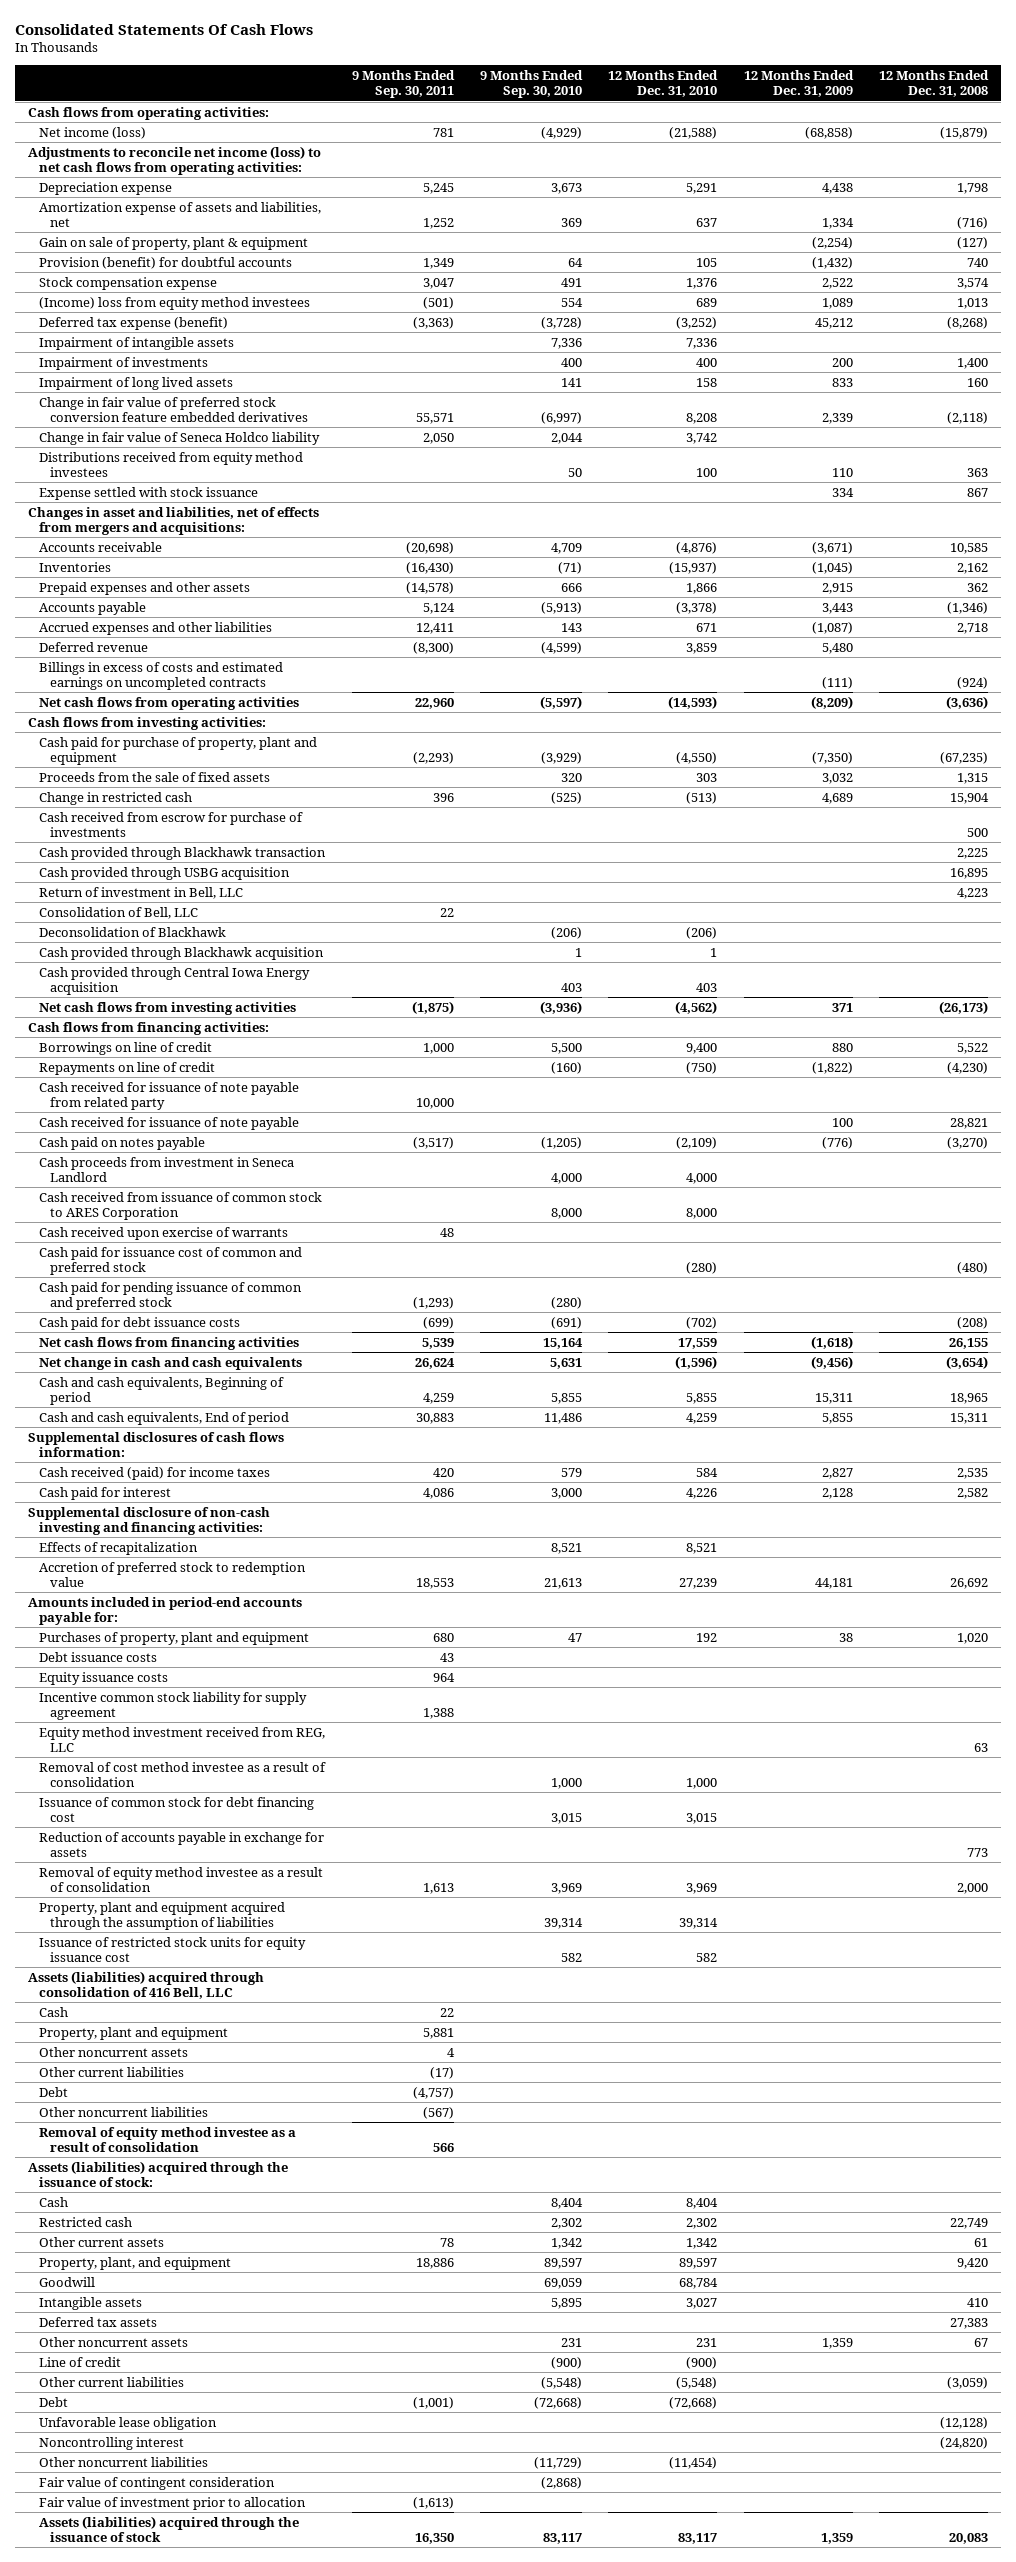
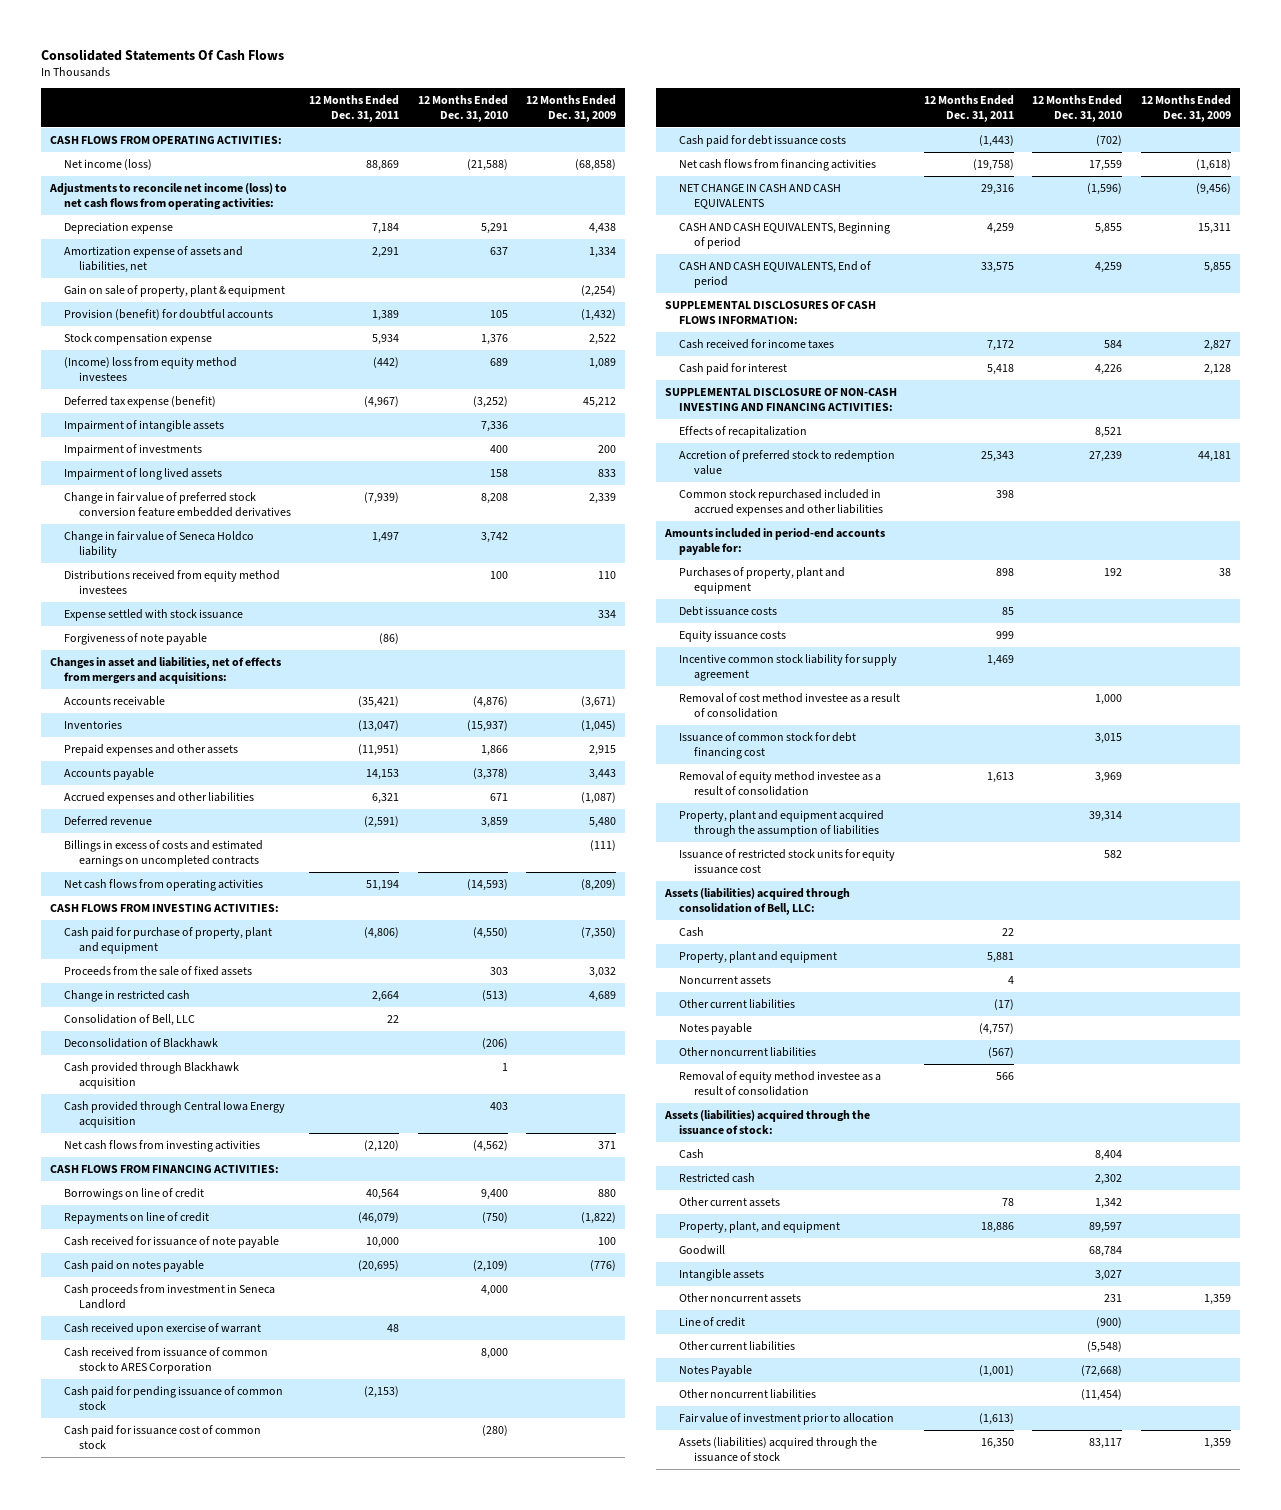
- | 9 Months Ended Sep. 30, 2011 | 9 Months Ended Sep. 30, 2010 | 12 Months Ended Dec. 31, 2010 | 12 Months Ended Dec. 31, 2009 | 12 Months Ended Dec. 31, 2008
+ | 12 Months Ended Dec. 31, 2011 | 12 Months Ended Dec. 31, 2010 | 12 Months Ended Dec. 31, 2009
- Cash flows from operating activities:
+ CASH FLOWS FROM OPERATING ACTIVITIES:
+ Forgiveness of note payable | (86) | |
- Cash flows from investing activities:
+ CASH FLOWS FROM INVESTING ACTIVITIES:
- Cash received from escrow for purchase of investments | | | | | 500
- Cash provided through Blackhawk transaction | | | | | 2,225
- Cash provided through USBG acquisition | | | | | 16,895
- Return of investment in Bell, LLC | | | | | 4,223
- Cash flows from financing activities:
+ CASH FLOWS FROM FINANCING ACTIVITIES:
- Cash received for issuance of note payable from related party | 10,000 | | | |
+ Cash received upon exercise of warrant | 48 | |
- Cash received upon exercise of warrants | 48 | | | |
- Cash paid for issuance cost of common and preferred stock | | | (280) | | (480)
- Cash paid for pending issuance of common and preferred stock | (1,293) | (280) | | |
+ Cash paid for pending issuance of common stock | (2,153) | |
+ Cash paid for issuance cost of common stock | | (280) |
- Net change in cash and cash equivalents | 26,624 | 5,631 | (1,596) | (9,456) | (3,654)
- Cash and cash equivalents, Beginning of period | 4,259 | 5,855 | 5,855 | 15,311 | 18,965
- Cash and cash equivalents, End of period | 30,883 | 11,486 | 4,259 | 5,855 | 15,311
- Supplemental disclosures of cash flows information:
- Cash received (paid) for income taxes | 420 | 579 | 584 | 2,827 | 2,535
+ NET CHANGE IN CASH AND CASH EQUIVALENTS | 29,316 | (1,596) | (9,456)
+ CASH AND CASH EQUIVALENTS, Beginning of period | 4,259 | 5,855 | 15,311
+ CASH AND CASH EQUIVALENTS, End of period | 33,575 | 4,259 | 5,855
+ SUPPLEMENTAL DISCLOSURES OF CASH FLOWS INFORMATION:
+ Cash received for income taxes | 7,172 | 584 | 2,827
- Supplemental disclosure of non-cash investing and financing activities:
+ SUPPLEMENTAL DISCLOSURE OF NON-CASH INVESTING AND FINANCING ACTIVITIES:
+ Common stock repurchased included in accrued expenses and other liabilities | 398 | |
- Equity method investment received from REG, LLC | | | | | 63
- Reduction of accounts payable in exchange for assets | | | | | 773
- Assets (liabilities) acquired through consolidation of 416 Bell, LLC
+ Assets (liabilities) acquired through consolidation of Bell, LLC:
- Other noncurrent assets | 4 | | | |
+ Noncurrent assets | 4 | |
- Debt | (4,757) | | | |
+ Notes payable | (4,757) | |
- Deferred tax assets | | | | | 27,383
- Debt | (1,001) | (72,668) | (72,668) | |
- Unfavorable lease obligation | | | | | (12,128)
- Noncontrolling interest | | | | | (24,820)
+ Notes Payable | (1,001) | (72,668) |
- Fair value of contingent consideration | | (2,868) | | |

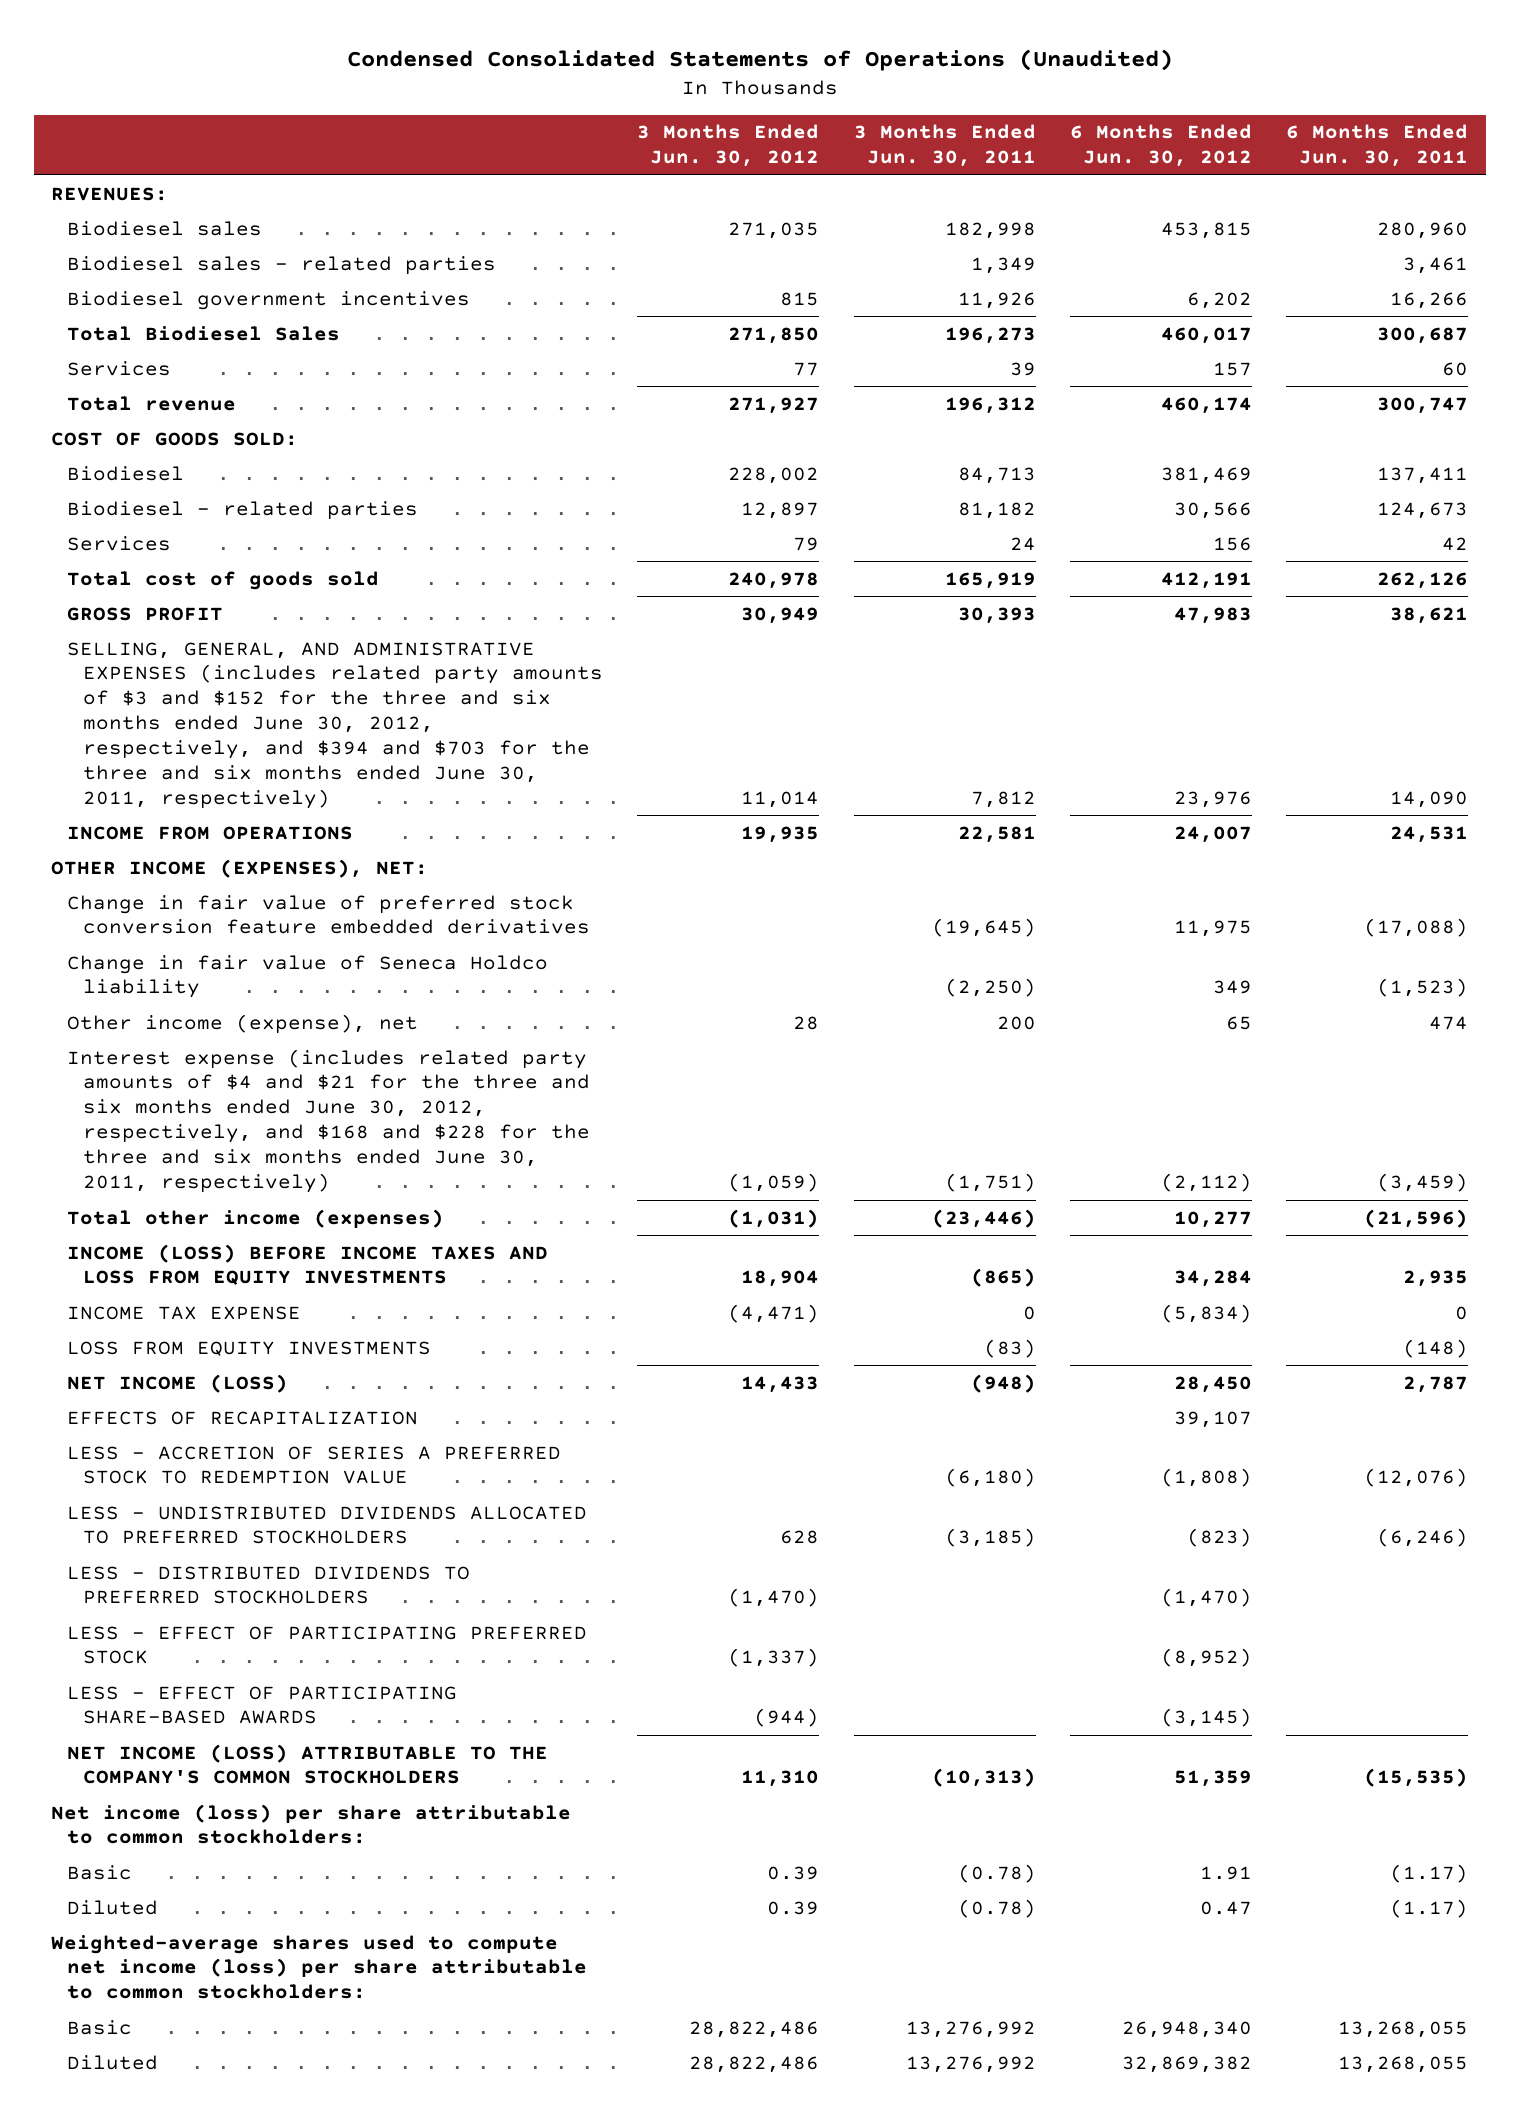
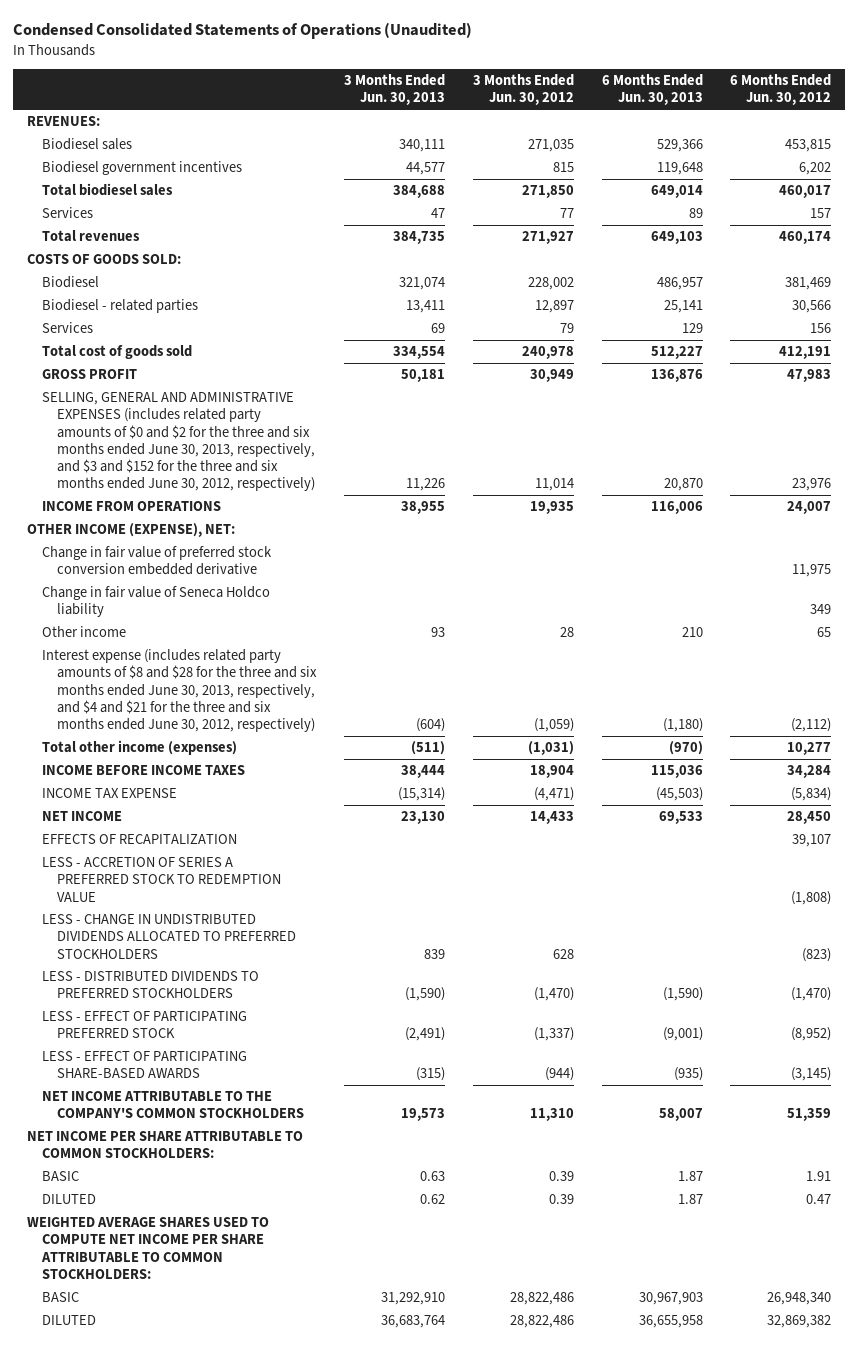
- | 3 Months Ended Jun. 30, 2012 | 3 Months Ended Jun. 30, 2011 | 6 Months Ended Jun. 30, 2012 | 6 Months Ended Jun. 30, 2011
+ | 3 Months Ended Jun. 30, 2013 | 3 Months Ended Jun. 30, 2012 | 6 Months Ended Jun. 30, 2013 | 6 Months Ended Jun. 30, 2012
- Biodiesel sales - related parties | | 1,349 | | 3,461
- Total Biodiesel Sales | 271,850 | 196,273 | 460,017 | 300,687
+ Total biodiesel sales | 384,688 | 271,850 | 649,014 | 460,017
- Total revenue | 271,927 | 196,312 | 460,174 | 300,747
- COST OF GOODS SOLD:
+ Total revenues | 384,735 | 271,927 | 649,103 | 460,174
+ COSTS OF GOODS SOLD:
- SELLING, GENERAL, AND ADMINISTRATIVE EXPENSES (includes related party amounts of $3 and $152 for the three and six months ended June 30, 2012, respectively, and $394 and $703 for the three and six months ended June 30, 2011, respectively) | 11,014 | 7,812 | 23,976 | 14,090
+ SELLING, GENERAL AND ADMINISTRATIVE EXPENSES (includes related party amounts of $0 and $2 for the three and six months ended June 30, 2013, respectively, and $3 and $152 for the three and six months ended June 30, 2012, respectively) | 11,226 | 11,014 | 20,870 | 23,976
- OTHER INCOME (EXPENSES), NET:
- Change in fair value of preferred stock conversion feature embedded derivatives | | (19,645) | 11,975 | (17,088)
+ OTHER INCOME (EXPENSE), NET:
+ Change in fair value of preferred stock conversion embedded derivative | | | | 11,975
- Other income (expense), net | 28 | 200 | 65 | 474
- Interest expense (includes related party amounts of $4 and $21 for the three and six months ended June 30, 2012, respectively, and $168 and $228 for the three and six months ended June 30, 2011, respectively) | (1,059) | (1,751) | (2,112) | (3,459)
+ Other income | 93 | 28 | 210 | 65
+ Interest expense (includes related party amounts of $8 and $28 for the three and six months ended June 30, 2013, respectively, and $4 and $21 for the three and six months ended June 30, 2012, respectively) | (604) | (1,059) | (1,180) | (2,112)
- INCOME (LOSS) BEFORE INCOME TAXES AND LOSS FROM EQUITY INVESTMENTS | 18,904 | (865) | 34,284 | 2,935
+ INCOME BEFORE INCOME TAXES | 38,444 | 18,904 | 115,036 | 34,284
- LOSS FROM EQUITY INVESTMENTS | | (83) | | (148)
- NET INCOME (LOSS) | 14,433 | (948) | 28,450 | 2,787
+ NET INCOME | 23,130 | 14,433 | 69,533 | 28,450
- LESS - UNDISTRIBUTED DIVIDENDS ALLOCATED TO PREFERRED STOCKHOLDERS | 628 | (3,185) | (823) | (6,246)
+ LESS - CHANGE IN UNDISTRIBUTED DIVIDENDS ALLOCATED TO PREFERRED STOCKHOLDERS | 839 | 628 | | (823)
- NET INCOME (LOSS) ATTRIBUTABLE TO THE COMPANY'S COMMON STOCKHOLDERS | 11,310 | (10,313) | 51,359 | (15,535)
- Net income (loss) per share attributable to common stockholders:
- Basic | 0.39 | (0.78) | 1.91 | (1.17)
- Diluted | 0.39 | (0.78) | 0.47 | (1.17)
- Weighted-average shares used to compute net income (loss) per share attributable to common stockholders:
- Basic | 28,822,486 | 13,276,992 | 26,948,340 | 13,268,055
- Diluted | 28,822,486 | 13,276,992 | 32,869,382 | 13,268,055
+ NET INCOME ATTRIBUTABLE TO THE COMPANY'S COMMON STOCKHOLDERS | 19,573 | 11,310 | 58,007 | 51,359
+ NET INCOME PER SHARE ATTRIBUTABLE TO COMMON STOCKHOLDERS:
+ BASIC | 0.63 | 0.39 | 1.87 | 1.91
+ DILUTED | 0.62 | 0.39 | 1.87 | 0.47
+ WEIGHTED AVERAGE SHARES USED TO COMPUTE NET INCOME PER SHARE ATTRIBUTABLE TO COMMON STOCKHOLDERS:
+ BASIC | 31,292,910 | 28,822,486 | 30,967,903 | 26,948,340
+ DILUTED | 36,683,764 | 28,822,486 | 36,655,958 | 32,869,382

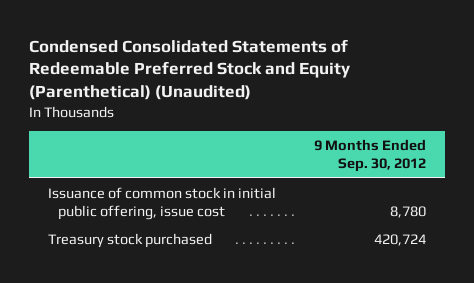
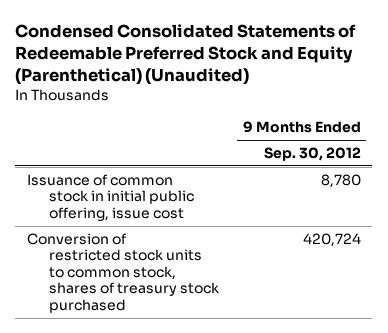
- Treasury stock purchased | 420,724
+ Conversion of restricted stock units to common stock, shares of treasury stock purchased | 420,724

